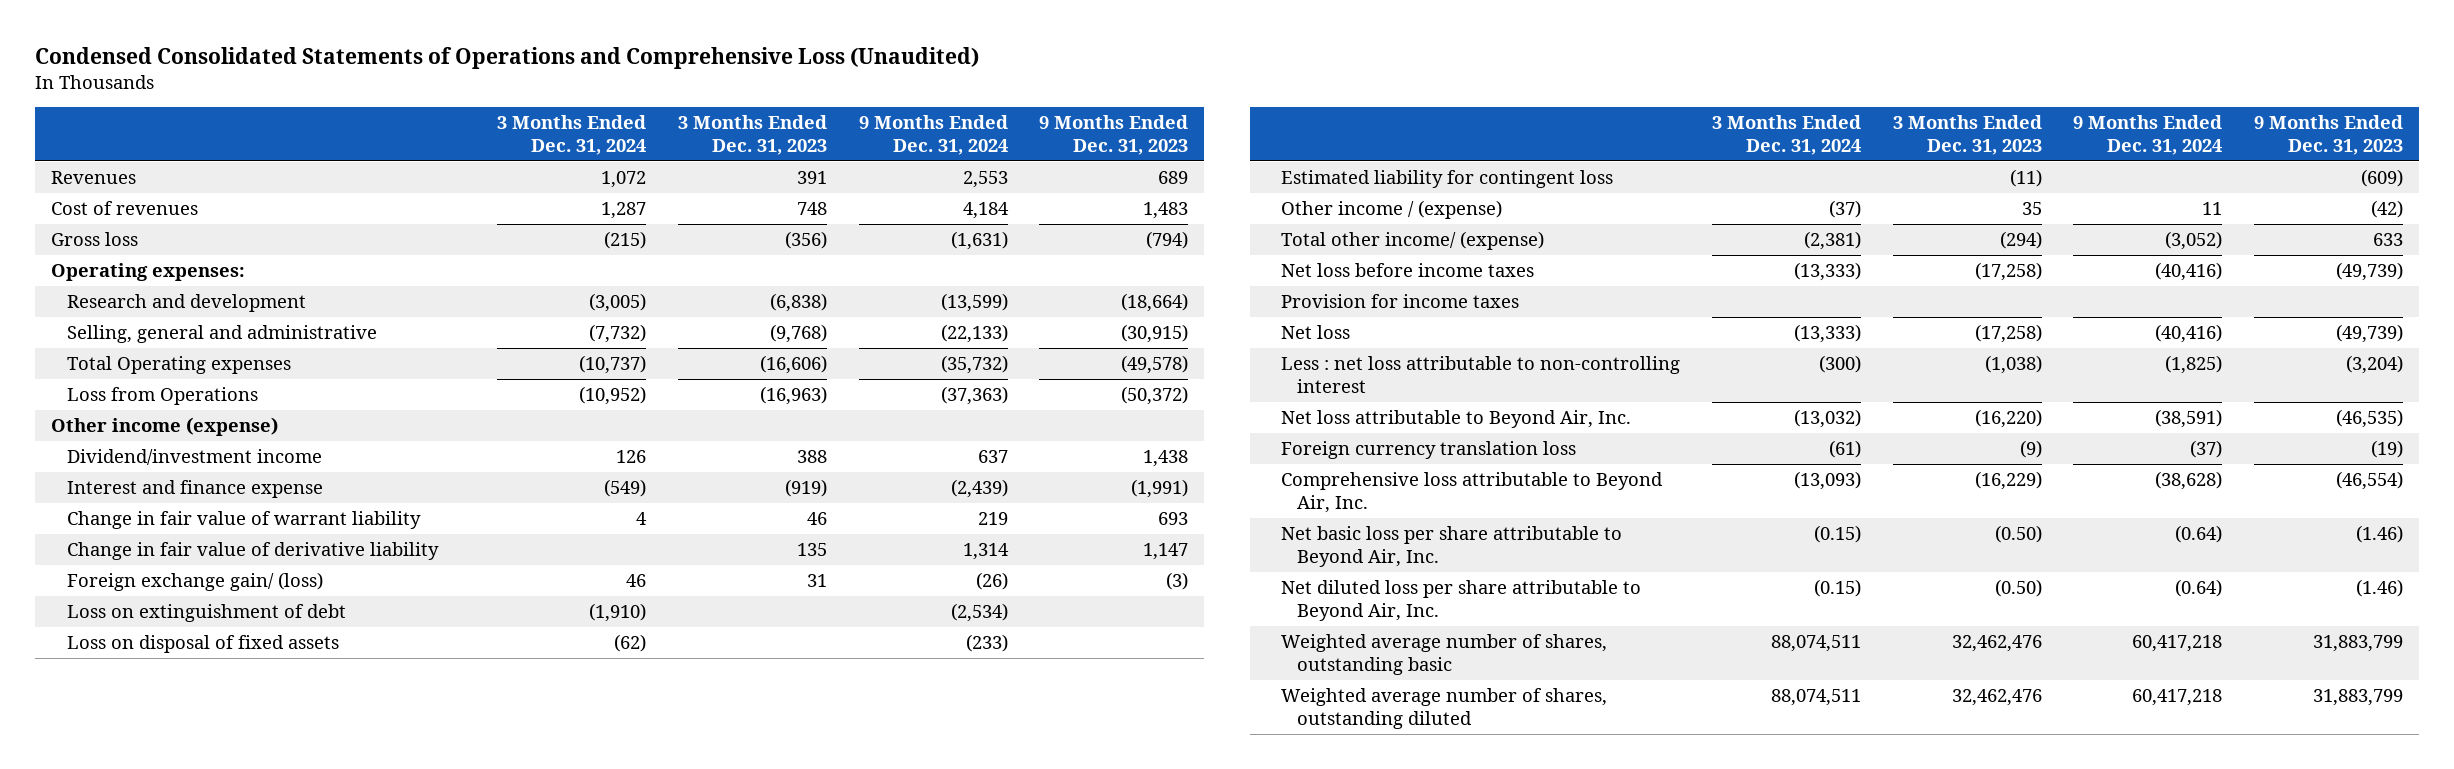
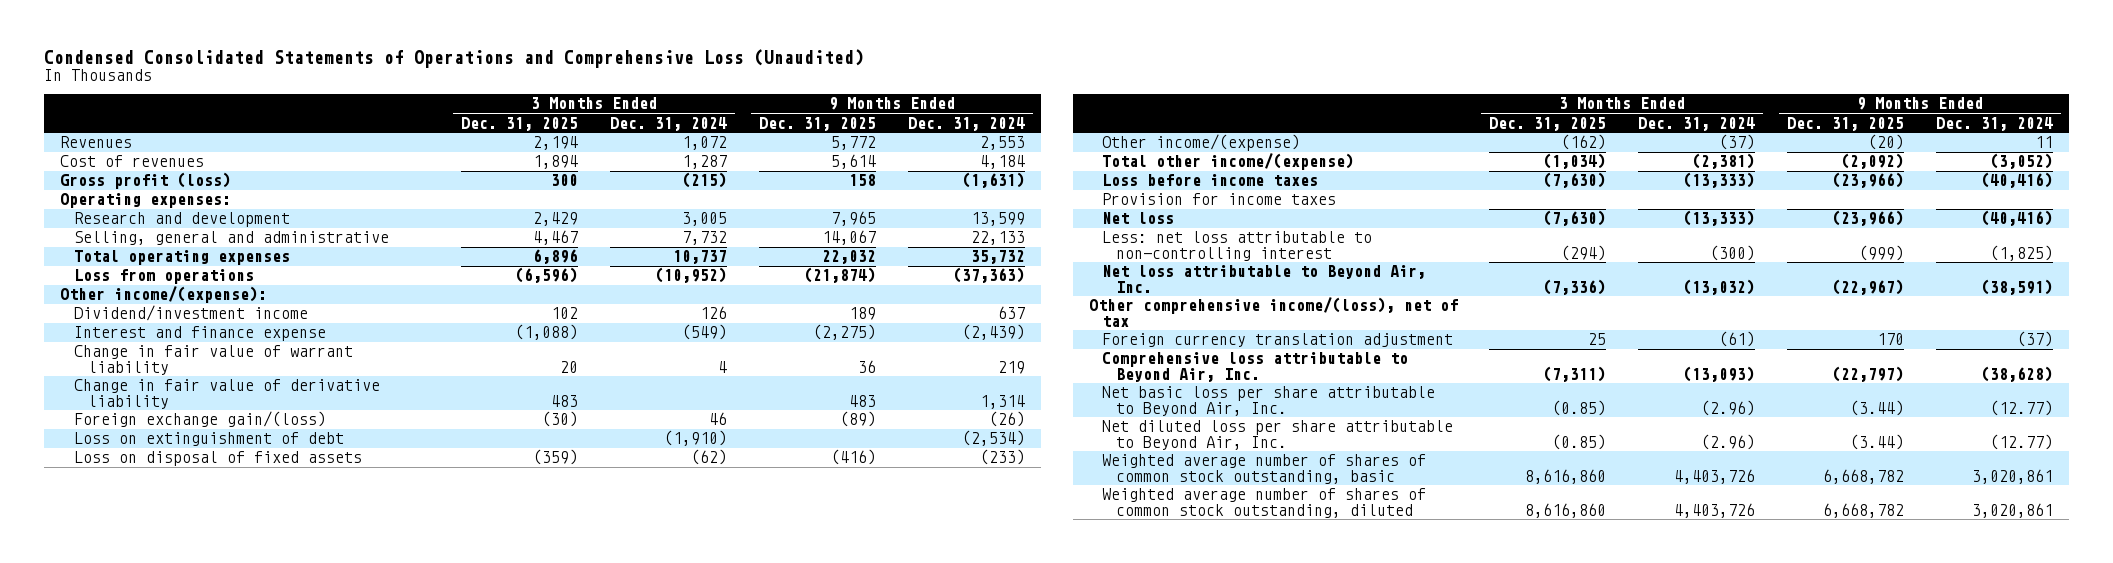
- | 3 Months Ended Dec. 31, 2024 | 3 Months Ended Dec. 31, 2023 | 9 Months Ended Dec. 31, 2024 | 9 Months Ended Dec. 31, 2023
+ | 3 Months Ended Dec. 31, 2025 | 3 Months Ended Dec. 31, 2024 | 9 Months Ended Dec. 31, 2025 | 9 Months Ended Dec. 31, 2024
- Gross loss | (215) | (356) | (1,631) | (794)
+ Gross profit (loss) | 300 | (215) | 158 | (1,631)
- Research and development | (3,005) | (6,838) | (13,599) | (18,664)
- Selling, general and administrative | (7,732) | (9,768) | (22,133) | (30,915)
- Total Operating expenses | (10,737) | (16,606) | (35,732) | (49,578)
- Loss from Operations | (10,952) | (16,963) | (37,363) | (50,372)
- Other income (expense)
+ Research and development | 2,429 | 3,005 | 7,965 | 13,599
+ Selling, general and administrative | 4,467 | 7,732 | 14,067 | 22,133
+ Total operating expenses | 6,896 | 10,737 | 22,032 | 35,732
+ Loss from operations | (6,596) | (10,952) | (21,874) | (37,363)
+ Other income/(expense):
- Foreign exchange gain/ (loss) | 46 | 31 | (26) | (3)
+ Foreign exchange gain/(loss) | (30) | 46 | (89) | (26)
- Estimated liability for contingent loss | | (11) | | (609)
- Other income / (expense) | (37) | 35 | 11 | (42)
- Total other income/ (expense) | (2,381) | (294) | (3,052) | 633
- Net loss before income taxes | (13,333) | (17,258) | (40,416) | (49,739)
+ Other income/(expense) | (162) | (37) | (20) | 11
+ Total other income/(expense) | (1,034) | (2,381) | (2,092) | (3,052)
+ Loss before income taxes | (7,630) | (13,333) | (23,966) | (40,416)
- Less : net loss attributable to non-controlling interest | (300) | (1,038) | (1,825) | (3,204)
+ Less: net loss attributable to non-controlling interest | (294) | (300) | (999) | (1,825)
- Foreign currency translation loss | (61) | (9) | (37) | (19)
+ Other comprehensive income/(loss), net of tax
+ Foreign currency translation adjustment | 25 | (61) | 170 | (37)
- Net basic loss per share attributable to Beyond Air, Inc. | (0.15) | (0.50) | (0.64) | (1.46)
- Net diluted loss per share attributable to Beyond Air, Inc. | (0.15) | (0.50) | (0.64) | (1.46)
- Weighted average number of shares, outstanding basic | 88,074,511 | 32,462,476 | 60,417,218 | 31,883,799
- Weighted average number of shares, outstanding diluted | 88,074,511 | 32,462,476 | 60,417,218 | 31,883,799
+ Net basic loss per share attributable to Beyond Air, Inc. | (0.85) | (2.96) | (3.44) | (12.77)
+ Net diluted loss per share attributable to Beyond Air, Inc. | (0.85) | (2.96) | (3.44) | (12.77)
+ Weighted average number of shares of common stock outstanding, basic | 8,616,860 | 4,403,726 | 6,668,782 | 3,020,861
+ Weighted average number of shares of common stock outstanding, diluted | 8,616,860 | 4,403,726 | 6,668,782 | 3,020,861

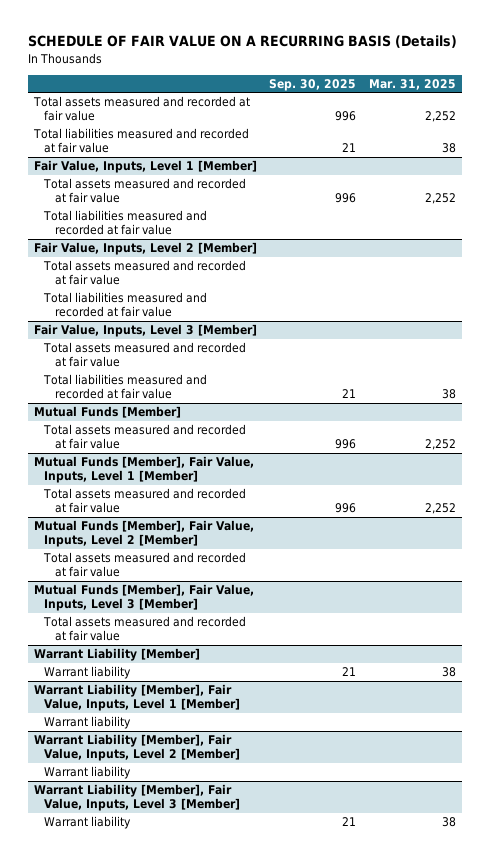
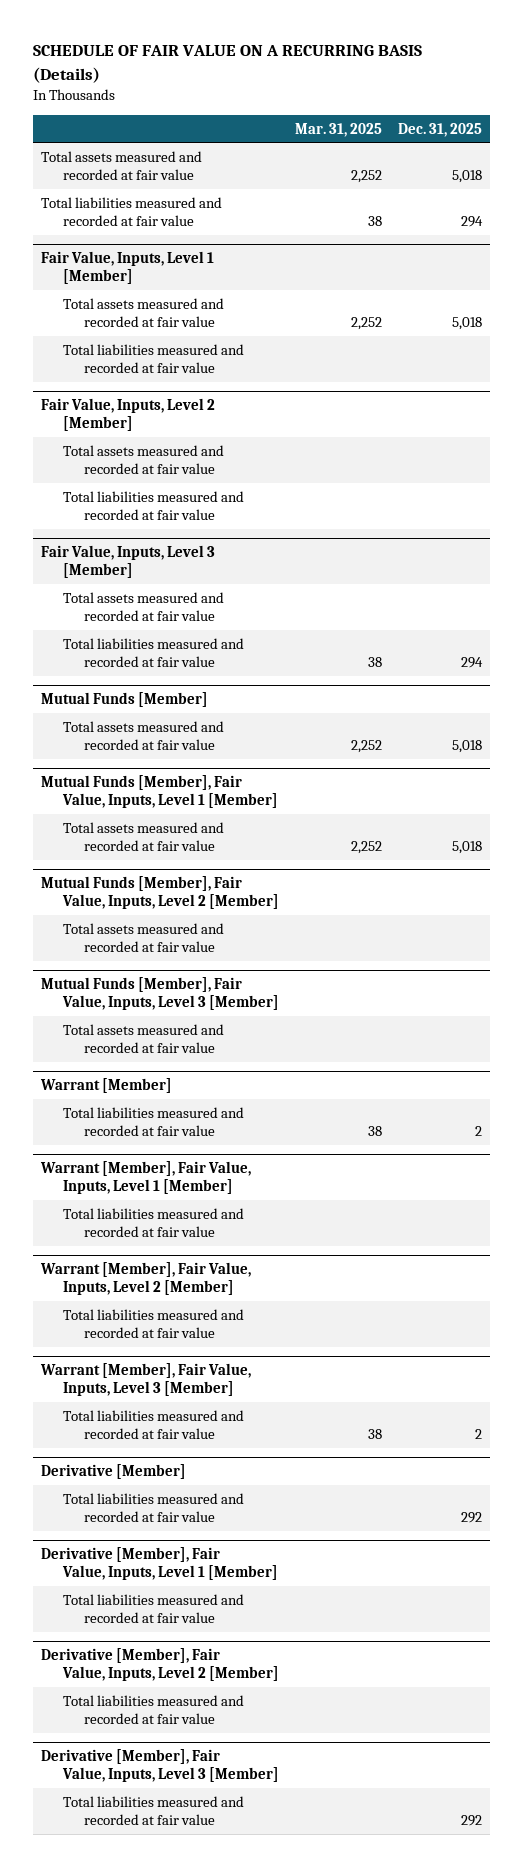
- | Sep. 30, 2025 | Mar. 31, 2025
+ | Mar. 31, 2025 | Dec. 31, 2025
- Warrant Liability [Member]
- Warrant liability | 21 | 38
- Warrant Liability [Member], Fair Value, Inputs, Level 1 [Member]
- Warrant liability
- Warrant Liability [Member], Fair Value, Inputs, Level 2 [Member]
- Warrant liability
- Warrant Liability [Member], Fair Value, Inputs, Level 3 [Member]
- Warrant liability | 21 | 38
+ Warrant [Member]
+ Total liabilities measured and recorded at fair value | 38 | 2
+ Warrant [Member], Fair Value, Inputs, Level 1 [Member]
+ Total liabilities measured and recorded at fair value
+ Warrant [Member], Fair Value, Inputs, Level 2 [Member]
+ Total liabilities measured and recorded at fair value
+ Warrant [Member], Fair Value, Inputs, Level 3 [Member]
+ Total liabilities measured and recorded at fair value | 38 | 2
+ Derivative [Member]
+ Total liabilities measured and recorded at fair value | | 292
+ Derivative [Member], Fair Value, Inputs, Level 1 [Member]
+ Total liabilities measured and recorded at fair value
+ Derivative [Member], Fair Value, Inputs, Level 2 [Member]
+ Total liabilities measured and recorded at fair value
+ Derivative [Member], Fair Value, Inputs, Level 3 [Member]
+ Total liabilities measured and recorded at fair value | | 292

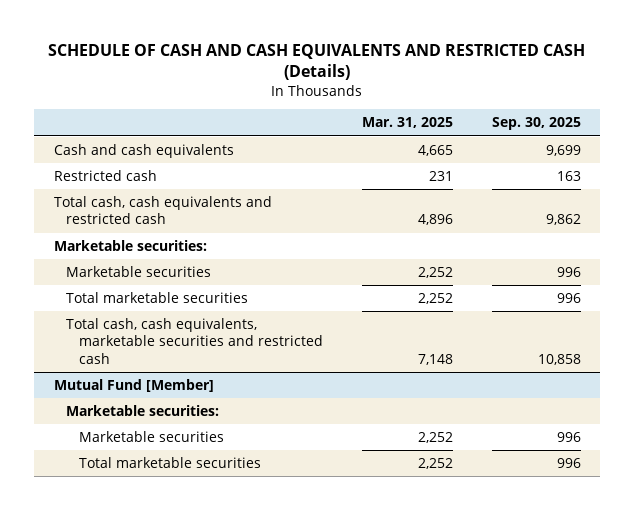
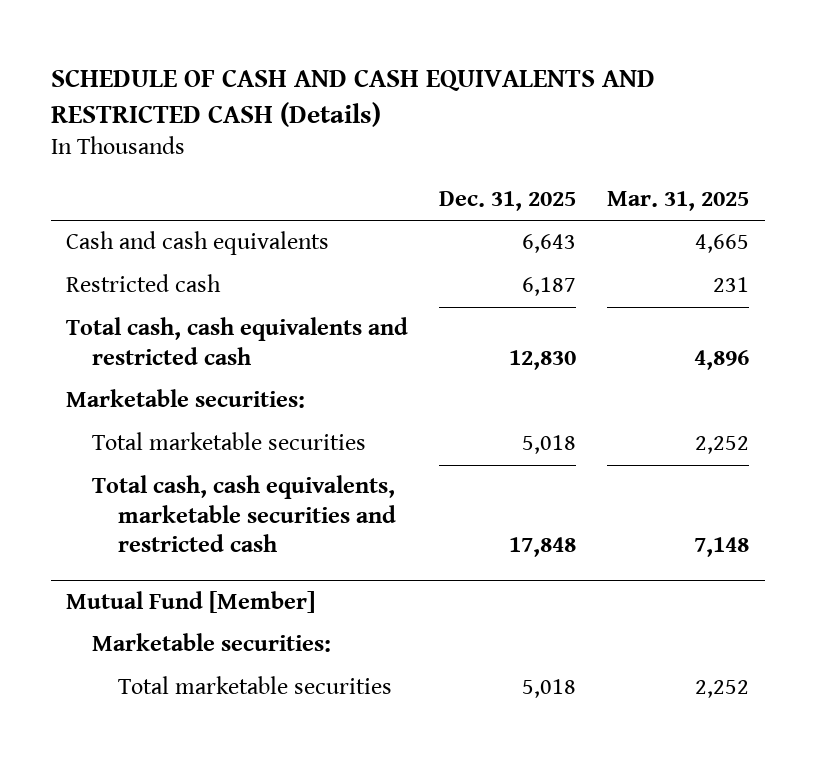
- | Mar. 31, 2025 | Sep. 30, 2025
+ | Dec. 31, 2025 | Mar. 31, 2025
- Marketable securities | 2,252 | 996
@ Mutual Fund [Member]
- Marketable securities | 2,252 | 996

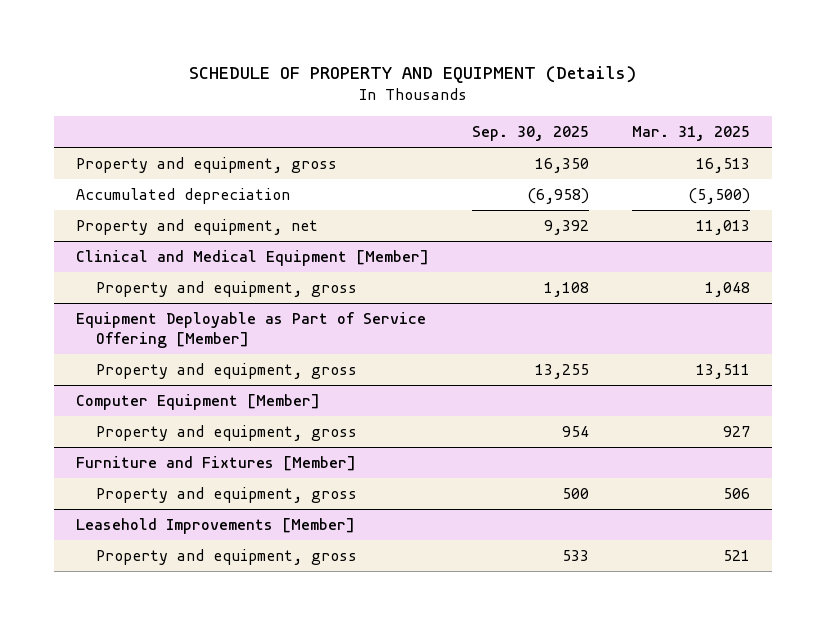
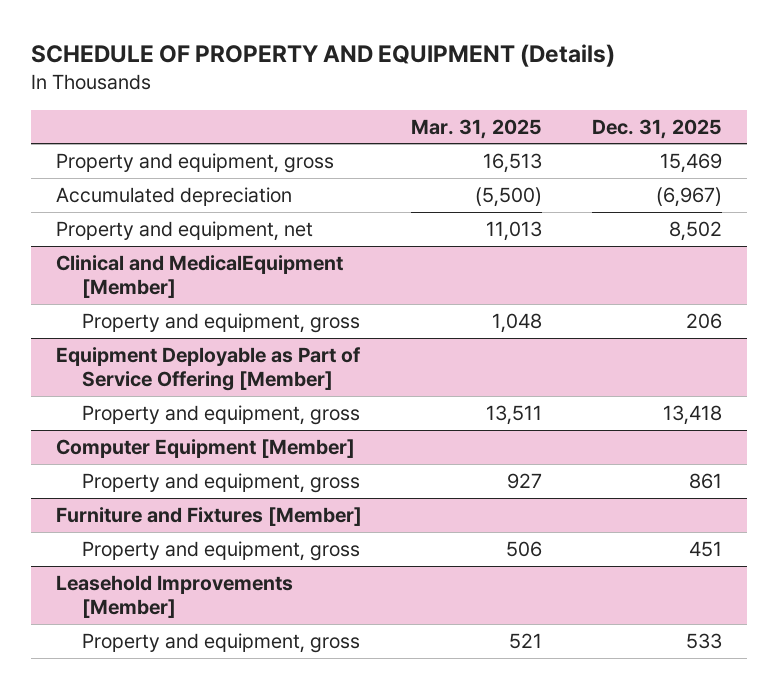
- | Sep. 30, 2025 | Mar. 31, 2025
+ | Mar. 31, 2025 | Dec. 31, 2025
- Clinical and Medical Equipment [Member]
+ Clinical and MedicalEquipment [Member]

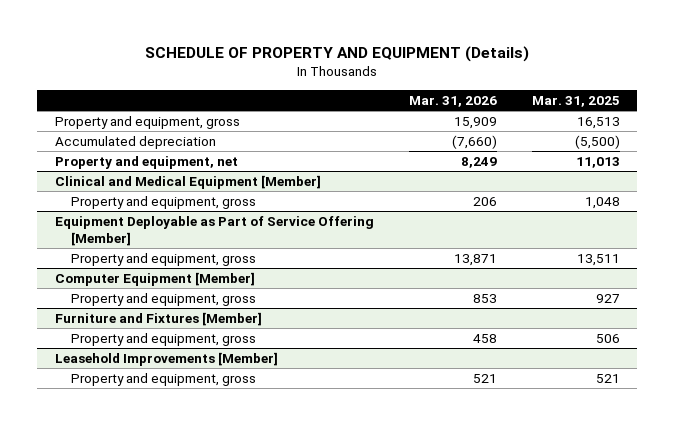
- | Mar. 31, 2025 | Dec. 31, 2025
+ | Mar. 31, 2026 | Mar. 31, 2025
- Clinical and MedicalEquipment [Member]
+ Clinical and Medical Equipment [Member]

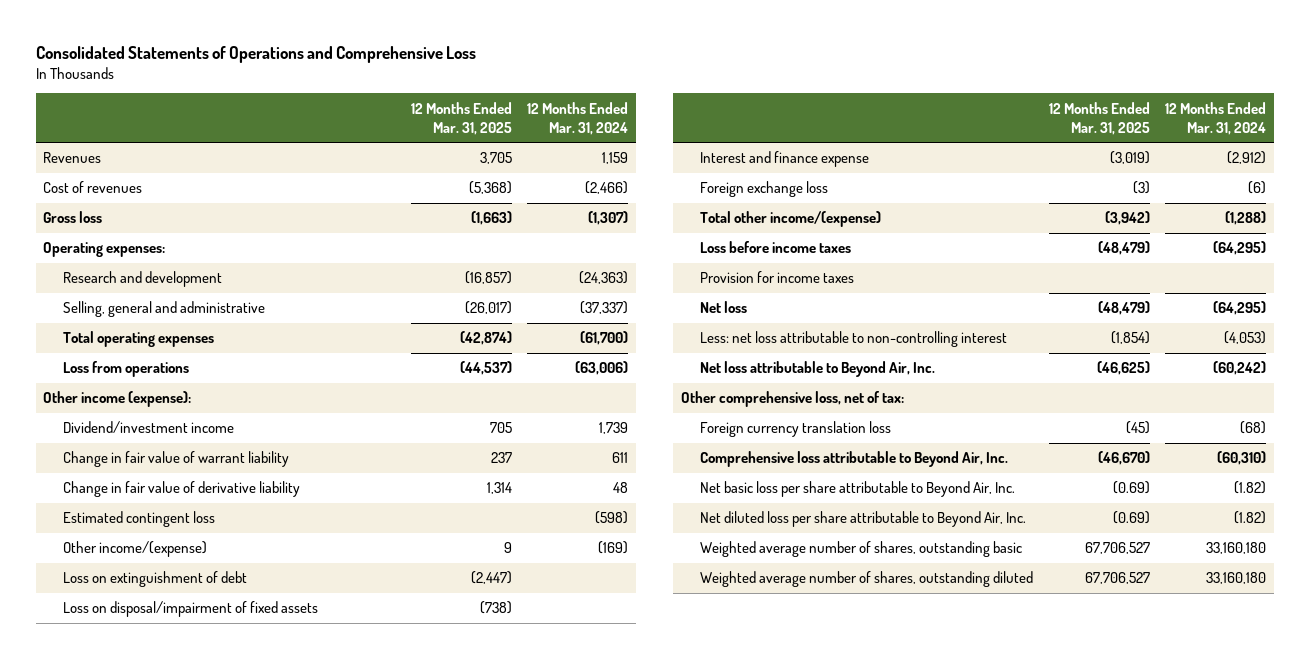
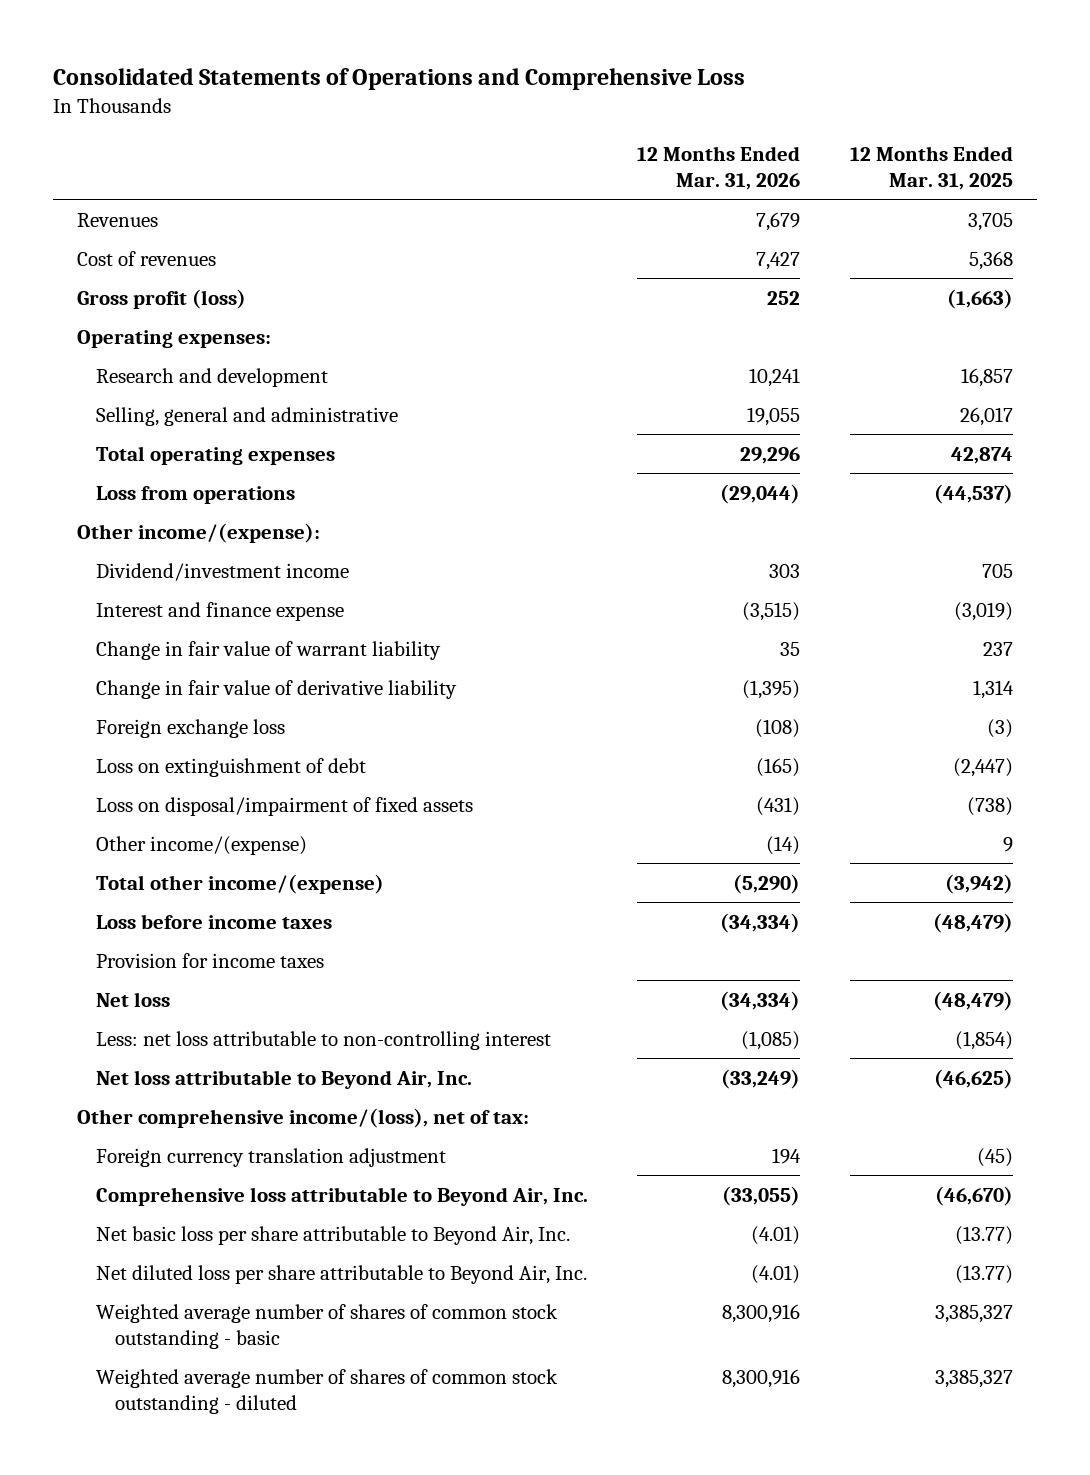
- | 12 Months Ended Mar. 31, 2025 | 12 Months Ended Mar. 31, 2024
+ | 12 Months Ended Mar. 31, 2026 | 12 Months Ended Mar. 31, 2025
- Cost of revenues | (5,368) | (2,466)
- Gross loss | (1,663) | (1,307)
+ Cost of revenues | 7,427 | 5,368
+ Gross profit (loss) | 252 | (1,663)
- Research and development | (16,857) | (24,363)
- Selling, general and administrative | (26,017) | (37,337)
- Total operating expenses | (42,874) | (61,700)
+ Research and development | 10,241 | 16,857
+ Selling, general and administrative | 19,055 | 26,017
+ Total operating expenses | 29,296 | 42,874
- Other income (expense):
+ Other income/(expense):
moved up: Interest and finance expense | (3,515) | (3,019)
- Estimated contingent loss | | (598)
moved up: Foreign exchange loss | (108) | (3)
moved down: Other income/(expense) | (14) | 9
- Other comprehensive loss, net of tax:
- Foreign currency translation loss | (45) | (68)
+ Other comprehensive income/(loss), net of tax:
+ Foreign currency translation adjustment | 194 | (45)
- Net basic loss per share attributable to Beyond Air, Inc. | (0.69) | (1.82)
- Net diluted loss per share attributable to Beyond Air, Inc. | (0.69) | (1.82)
- Weighted average number of shares, outstanding basic | 67,706,527 | 33,160,180
- Weighted average number of shares, outstanding diluted | 67,706,527 | 33,160,180
+ Net basic loss per share attributable to Beyond Air, Inc. | (4.01) | (13.77)
+ Net diluted loss per share attributable to Beyond Air, Inc. | (4.01) | (13.77)
+ Weighted average number of shares of common stock outstanding - basic | 8,300,916 | 3,385,327
+ Weighted average number of shares of common stock outstanding - diluted | 8,300,916 | 3,385,327

